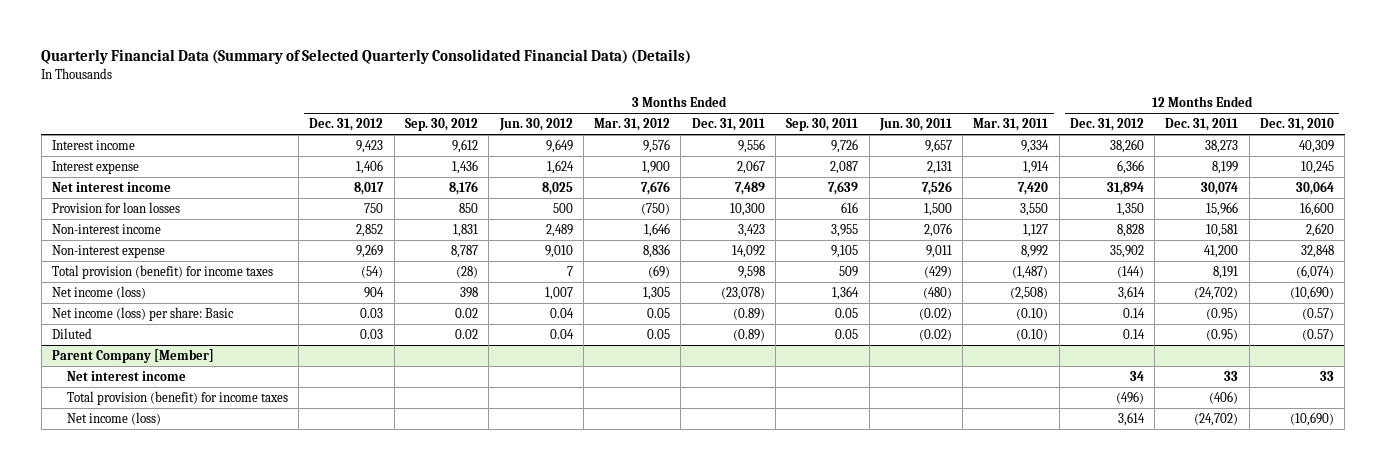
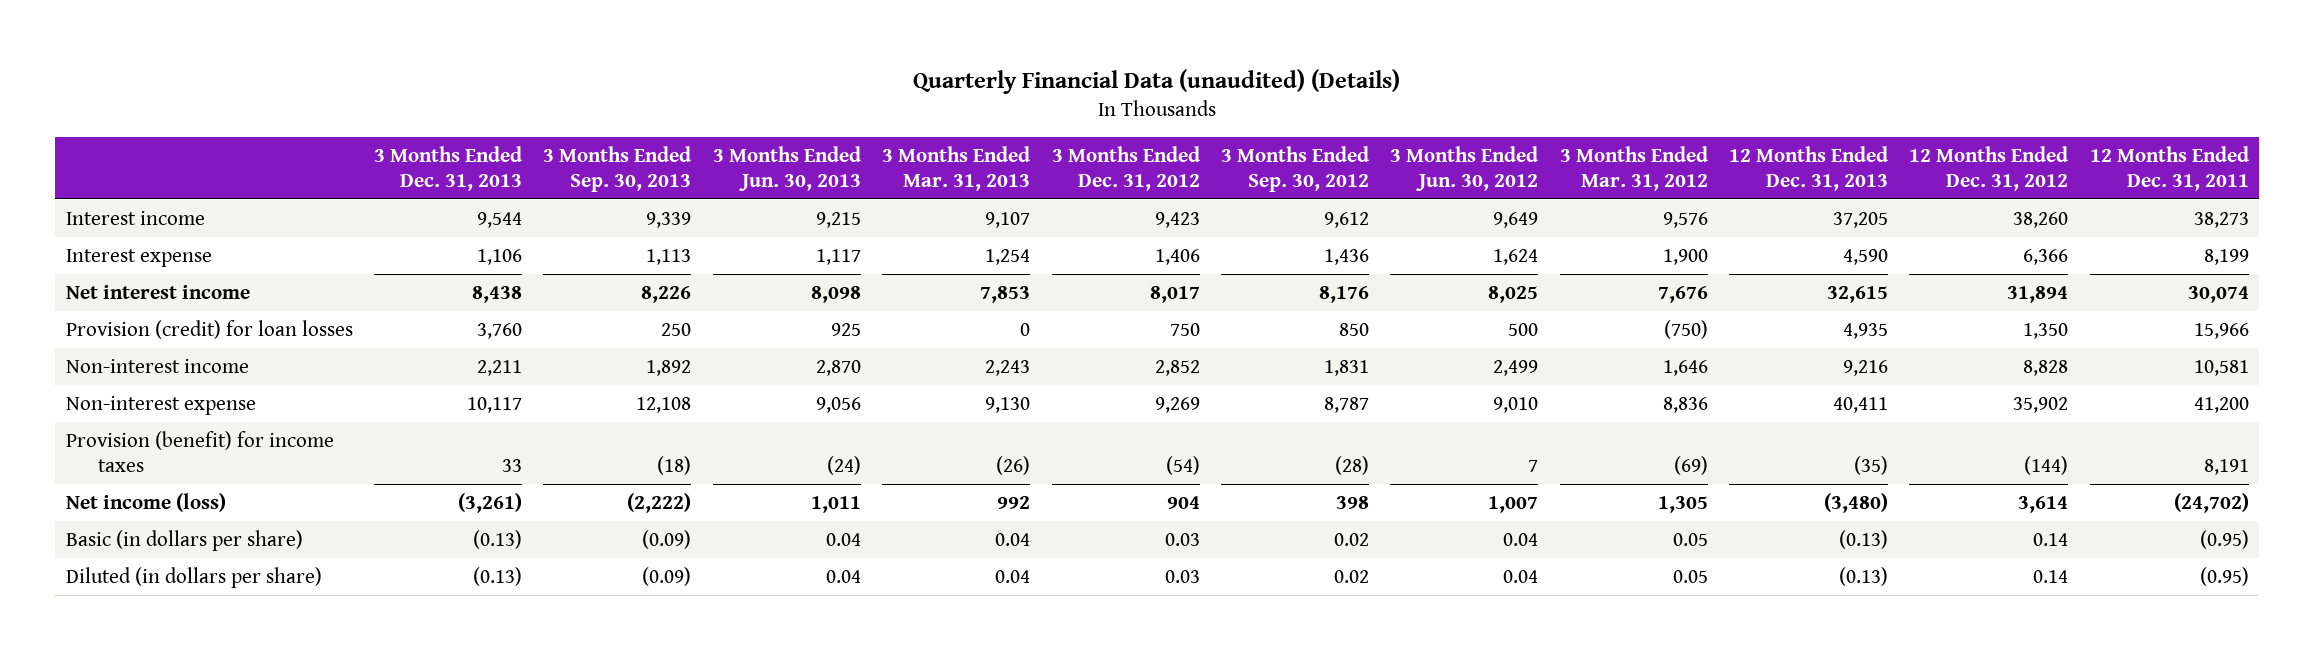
- Quarterly Financial Data (Summary of Selected Quarterly Consolidated Financial Data) (Details)
+ Quarterly Financial Data (unaudited) (Details)
- | 3 Months Ended Dec. 31, 2012 | 3 Months Ended Sep. 30, 2012 | 3 Months Ended Jun. 30, 2012 | 3 Months Ended Mar. 31, 2012 | 3 Months Ended Dec. 31, 2011 | 3 Months Ended Sep. 30, 2011 | 3 Months Ended Jun. 30, 2011 | 3 Months Ended Mar. 31, 2011 | 12 Months Ended Dec. 31, 2012 | 12 Months Ended Dec. 31, 2011 | 12 Months Ended Dec. 31, 2010
+ | 3 Months Ended Dec. 31, 2013 | 3 Months Ended Sep. 30, 2013 | 3 Months Ended Jun. 30, 2013 | 3 Months Ended Mar. 31, 2013 | 3 Months Ended Dec. 31, 2012 | 3 Months Ended Sep. 30, 2012 | 3 Months Ended Jun. 30, 2012 | 3 Months Ended Mar. 31, 2012 | 12 Months Ended Dec. 31, 2013 | 12 Months Ended Dec. 31, 2012 | 12 Months Ended Dec. 31, 2011
- Provision for loan losses | 750 | 850 | 500 | (750) | 10,300 | 616 | 1,500 | 3,550 | 1,350 | 15,966 | 16,600
- Non-interest income | 2,852 | 1,831 | 2,489 | 1,646 | 3,423 | 3,955 | 2,076 | 1,127 | 8,828 | 10,581 | 2,620
+ Provision (credit) for loan losses | 3,760 | 250 | 925 | 0 | 750 | 850 | 500 | (750) | 4,935 | 1,350 | 15,966
+ Non-interest income | 2,211 | 1,892 | 2,870 | 2,243 | 2,852 | 1,831 | 2,499 | 1,646 | 9,216 | 8,828 | 10,581
- Total provision (benefit) for income taxes | (54) | (28) | 7 | (69) | 9,598 | 509 | (429) | (1,487) | (144) | 8,191 | (6,074)
+ Provision (benefit) for income taxes | 33 | (18) | (24) | (26) | (54) | (28) | 7 | (69) | (35) | (144) | 8,191
- Net income (loss) per share: Basic | 0.03 | 0.02 | 0.04 | 0.05 | (0.89) | 0.05 | (0.02) | (0.10) | 0.14 | (0.95) | (0.57)
- Diluted | 0.03 | 0.02 | 0.04 | 0.05 | (0.89) | 0.05 | (0.02) | (0.10) | 0.14 | (0.95) | (0.57)
- Parent Company [Member]
- Net interest income | | | | | | | | | 34 | 33 | 33
- Total provision (benefit) for income taxes | | | | | | | | | (496) | (406) |
- Net income (loss) | | | | | | | | | 3,614 | (24,702) | (10,690)
+ Basic (in dollars per share) | (0.13) | (0.09) | 0.04 | 0.04 | 0.03 | 0.02 | 0.04 | 0.05 | (0.13) | 0.14 | (0.95)
+ Diluted (in dollars per share) | (0.13) | (0.09) | 0.04 | 0.04 | 0.03 | 0.02 | 0.04 | 0.05 | (0.13) | 0.14 | (0.95)

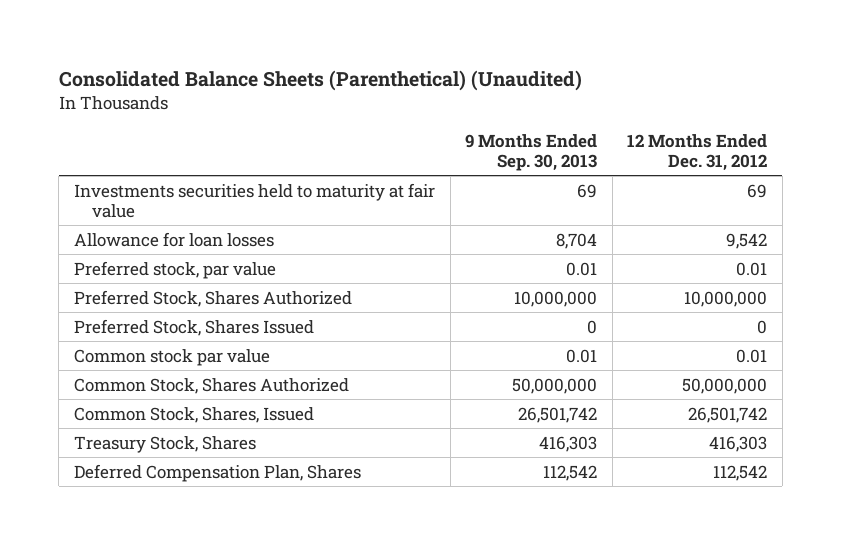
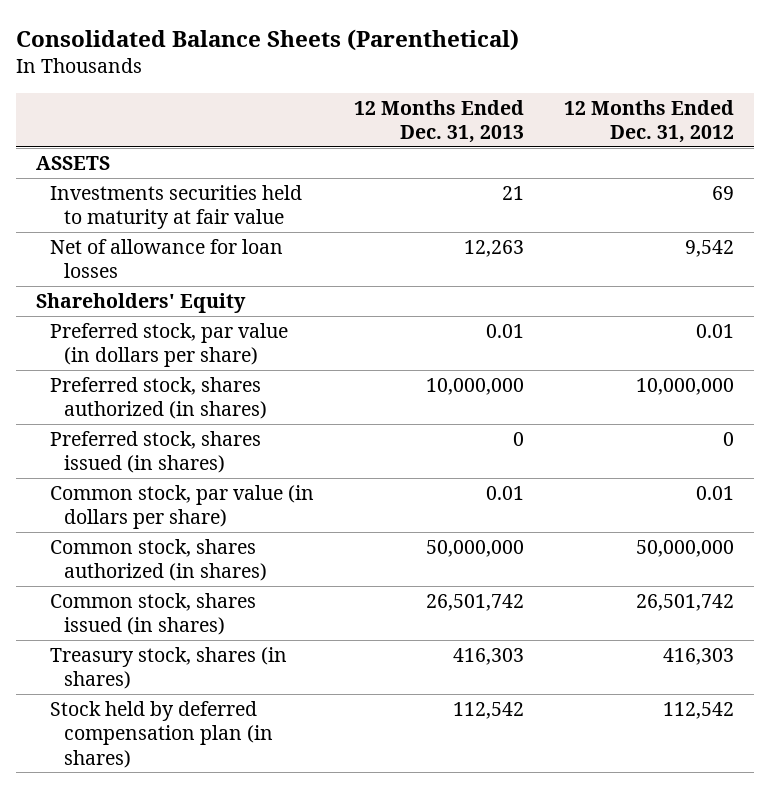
- Consolidated Balance Sheets (Parenthetical) (Unaudited)
+ Consolidated Balance Sheets (Parenthetical)
- | 9 Months Ended Sep. 30, 2013 | 12 Months Ended Dec. 31, 2012
+ | 12 Months Ended Dec. 31, 2013 | 12 Months Ended Dec. 31, 2012
+ ASSETS
- Allowance for loan losses | 8,704 | 9,542
- Preferred stock, par value | 0.01 | 0.01
- Preferred Stock, Shares Authorized | 10,000,000 | 10,000,000
- Preferred Stock, Shares Issued | 0 | 0
- Common stock par value | 0.01 | 0.01
- Common Stock, Shares Authorized | 50,000,000 | 50,000,000
- Common Stock, Shares, Issued | 26,501,742 | 26,501,742
- Treasury Stock, Shares | 416,303 | 416,303
- Deferred Compensation Plan, Shares | 112,542 | 112,542
+ Net of allowance for loan losses | 12,263 | 9,542
+ Shareholders' Equity
+ Preferred stock, par value (in dollars per share) | 0.01 | 0.01
+ Preferred stock, shares authorized (in shares) | 10,000,000 | 10,000,000
+ Preferred stock, shares issued (in shares) | 0 | 0
+ Common stock, par value (in dollars per share) | 0.01 | 0.01
+ Common stock, shares authorized (in shares) | 50,000,000 | 50,000,000
+ Common stock, shares issued (in shares) | 26,501,742 | 26,501,742
+ Treasury stock, shares (in shares) | 416,303 | 416,303
+ Stock held by deferred compensation plan (in shares) | 112,542 | 112,542

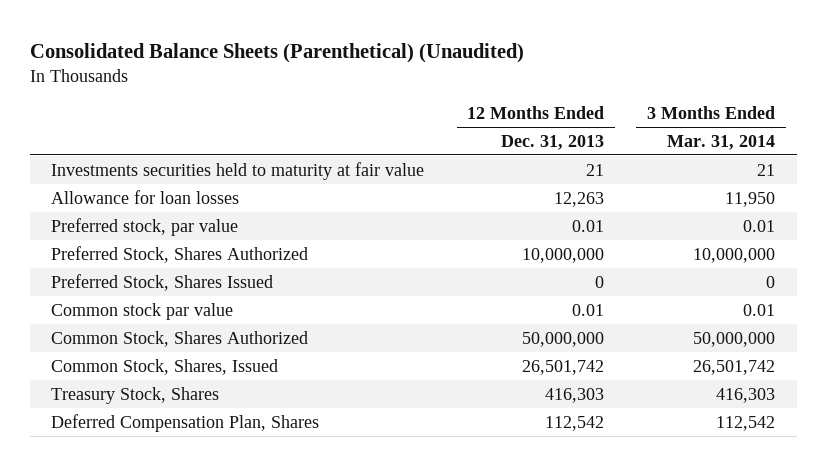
- Consolidated Balance Sheets (Parenthetical)
+ Consolidated Balance Sheets (Parenthetical) (Unaudited)
- | 12 Months Ended Dec. 31, 2013 | 12 Months Ended Dec. 31, 2012
+ | 12 Months Ended Dec. 31, 2013 | 3 Months Ended Mar. 31, 2014
- ASSETS
- Net of allowance for loan losses | 12,263 | 9,542
- Shareholders' Equity
- Preferred stock, par value (in dollars per share) | 0.01 | 0.01
- Preferred stock, shares authorized (in shares) | 10,000,000 | 10,000,000
- Preferred stock, shares issued (in shares) | 0 | 0
- Common stock, par value (in dollars per share) | 0.01 | 0.01
- Common stock, shares authorized (in shares) | 50,000,000 | 50,000,000
- Common stock, shares issued (in shares) | 26,501,742 | 26,501,742
- Treasury stock, shares (in shares) | 416,303 | 416,303
- Stock held by deferred compensation plan (in shares) | 112,542 | 112,542
+ Allowance for loan losses | 12,263 | 11,950
+ Preferred stock, par value | 0.01 | 0.01
+ Preferred Stock, Shares Authorized | 10,000,000 | 10,000,000
+ Preferred Stock, Shares Issued | 0 | 0
+ Common stock par value | 0.01 | 0.01
+ Common Stock, Shares Authorized | 50,000,000 | 50,000,000
+ Common Stock, Shares, Issued | 26,501,742 | 26,501,742
+ Treasury Stock, Shares | 416,303 | 416,303
+ Deferred Compensation Plan, Shares | 112,542 | 112,542

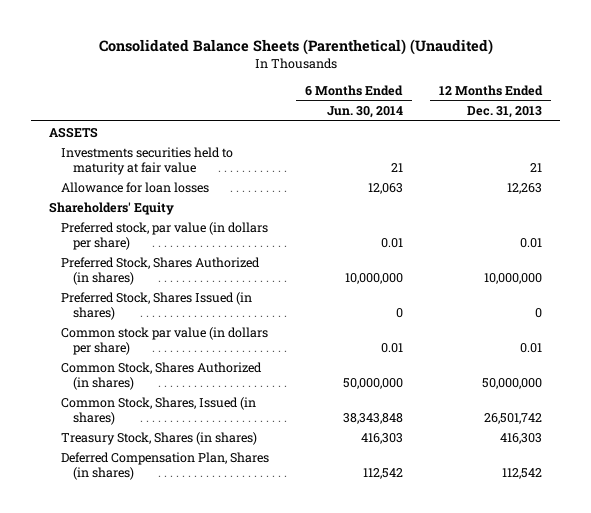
- | 12 Months Ended Dec. 31, 2013 | 3 Months Ended Mar. 31, 2014
+ | 6 Months Ended Jun. 30, 2014 | 12 Months Ended Dec. 31, 2013
+ ASSETS
- Preferred stock, par value | 0.01 | 0.01
- Preferred Stock, Shares Authorized | 10,000,000 | 10,000,000
- Preferred Stock, Shares Issued | 0 | 0
- Common stock par value | 0.01 | 0.01
- Common Stock, Shares Authorized | 50,000,000 | 50,000,000
- Common Stock, Shares, Issued | 26,501,742 | 26,501,742
- Treasury Stock, Shares | 416,303 | 416,303
- Deferred Compensation Plan, Shares | 112,542 | 112,542
+ Shareholders' Equity
+ Preferred stock, par value (in dollars per share) | 0.01 | 0.01
+ Preferred Stock, Shares Authorized (in shares) | 10,000,000 | 10,000,000
+ Preferred Stock, Shares Issued (in shares) | 0 | 0
+ Common stock par value (in dollars per share) | 0.01 | 0.01
+ Common Stock, Shares Authorized (in shares) | 50,000,000 | 50,000,000
+ Common Stock, Shares, Issued (in shares) | 38,343,848 | 26,501,742
+ Treasury Stock, Shares (in shares) | 416,303 | 416,303
+ Deferred Compensation Plan, Shares (in shares) | 112,542 | 112,542

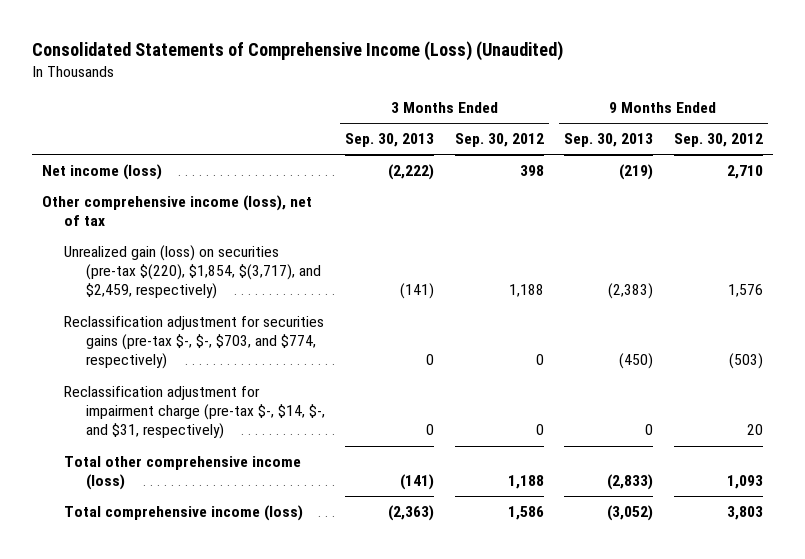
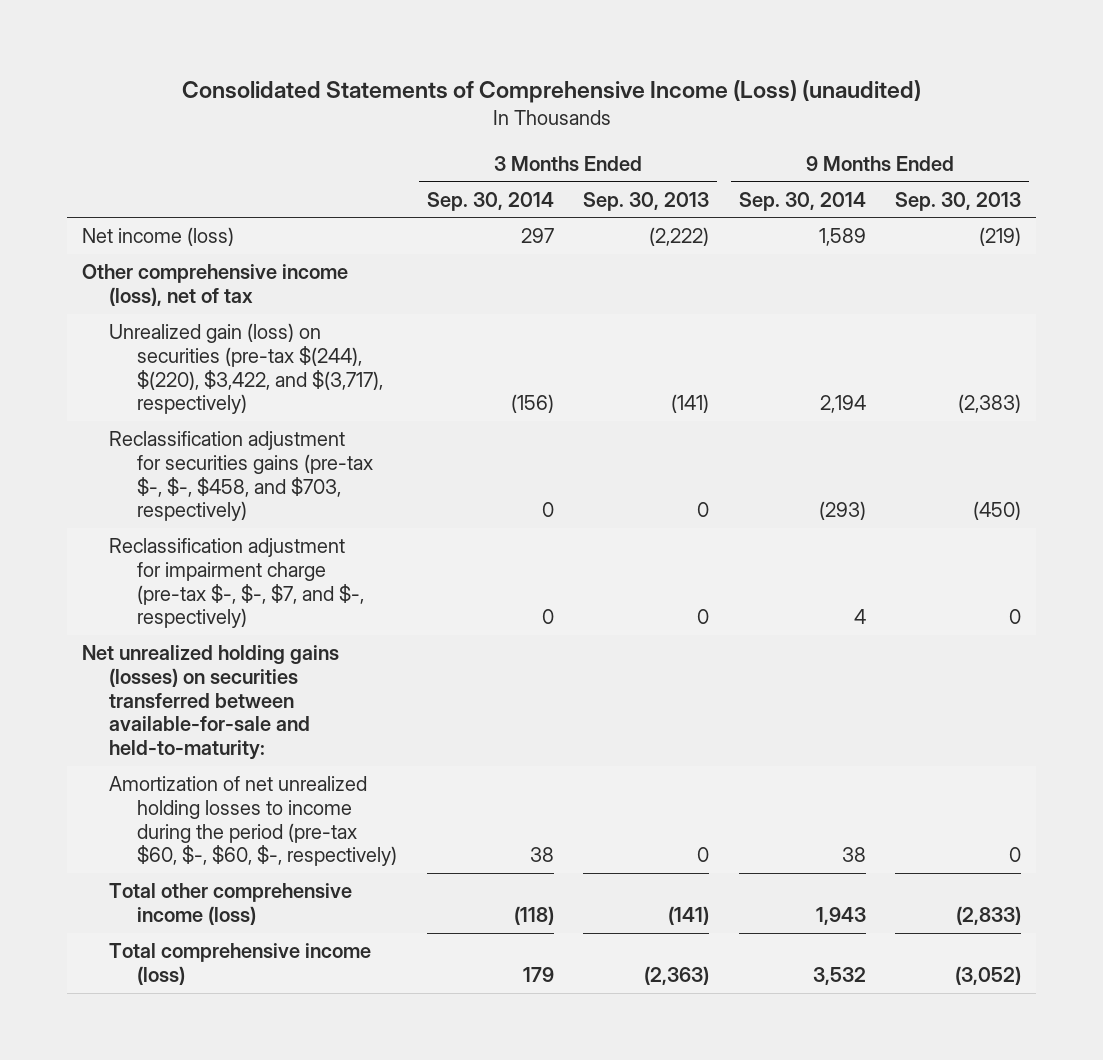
- Consolidated Statements of Comprehensive Income (Loss) (Unaudited)
+ Consolidated Statements of Comprehensive Income (Loss) (unaudited)
- | 3 Months Ended Sep. 30, 2013 | 3 Months Ended Sep. 30, 2012 | 9 Months Ended Sep. 30, 2013 | 9 Months Ended Sep. 30, 2012
+ | 3 Months Ended Sep. 30, 2014 | 3 Months Ended Sep. 30, 2013 | 9 Months Ended Sep. 30, 2014 | 9 Months Ended Sep. 30, 2013
- Unrealized gain (loss) on securities (pre-tax $(220), $1,854, $(3,717), and $2,459, respectively) | (141) | 1,188 | (2,383) | 1,576
- Reclassification adjustment for securities gains (pre-tax $-, $-, $703, and $774, respectively) | 0 | 0 | (450) | (503)
- Reclassification adjustment for impairment charge (pre-tax $-, $14, $-, and $31, respectively) | 0 | 0 | 0 | 20
+ Unrealized gain (loss) on securities (pre-tax $(244), $(220), $3,422, and $(3,717), respectively) | (156) | (141) | 2,194 | (2,383)
+ Reclassification adjustment for securities gains (pre-tax $-, $-, $458, and $703, respectively) | 0 | 0 | (293) | (450)
+ Reclassification adjustment for impairment charge (pre-tax $-, $-, $7, and $-, respectively) | 0 | 0 | 4 | 0
+ Net unrealized holding gains (losses) on securities transferred between available-for-sale and held-to-maturity:
+ Amortization of net unrealized holding losses to income during the period (pre-tax $60, $-, $60, $-, respectively) | 38 | 0 | 38 | 0

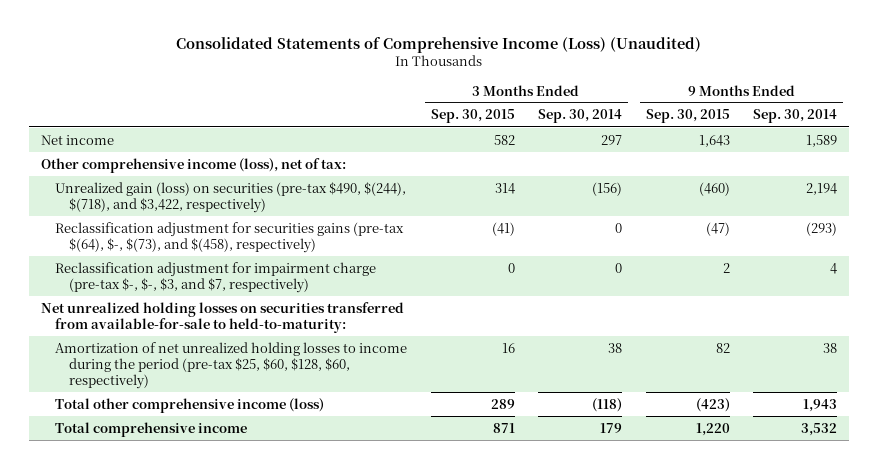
- Consolidated Statements of Comprehensive Income (Loss) (unaudited)
+ Consolidated Statements of Comprehensive Income (Loss) (Unaudited)
- | 3 Months Ended Sep. 30, 2014 | 3 Months Ended Sep. 30, 2013 | 9 Months Ended Sep. 30, 2014 | 9 Months Ended Sep. 30, 2013
+ | 3 Months Ended Sep. 30, 2015 | 3 Months Ended Sep. 30, 2014 | 9 Months Ended Sep. 30, 2015 | 9 Months Ended Sep. 30, 2014
- Net income (loss) | 297 | (2,222) | 1,589 | (219)
- Other comprehensive income (loss), net of tax
- Unrealized gain (loss) on securities (pre-tax $(244), $(220), $3,422, and $(3,717), respectively) | (156) | (141) | 2,194 | (2,383)
- Reclassification adjustment for securities gains (pre-tax $-, $-, $458, and $703, respectively) | 0 | 0 | (293) | (450)
- Reclassification adjustment for impairment charge (pre-tax $-, $-, $7, and $-, respectively) | 0 | 0 | 4 | 0
- Net unrealized holding gains (losses) on securities transferred between available-for-sale and held-to-maturity:
- Amortization of net unrealized holding losses to income during the period (pre-tax $60, $-, $60, $-, respectively) | 38 | 0 | 38 | 0
+ Net income | 582 | 297 | 1,643 | 1,589
+ Other comprehensive income (loss), net of tax:
+ Unrealized gain (loss) on securities (pre-tax $490, $(244), $(718), and $3,422, respectively) | 314 | (156) | (460) | 2,194
+ Reclassification adjustment for securities gains (pre-tax $(64), $-, $(73), and $(458), respectively) | (41) | 0 | (47) | (293)
+ Reclassification adjustment for impairment charge (pre-tax $-, $-, $3, and $7, respectively) | 0 | 0 | 2 | 4
+ Net unrealized holding losses on securities transferred from available-for-sale to held-to-maturity:
+ Amortization of net unrealized holding losses to income during the period (pre-tax $25, $60, $128, $60, respectively) | 16 | 38 | 82 | 38
- Total comprehensive income (loss) | 179 | (2,363) | 3,532 | (3,052)
+ Total comprehensive income | 871 | 179 | 1,220 | 3,532

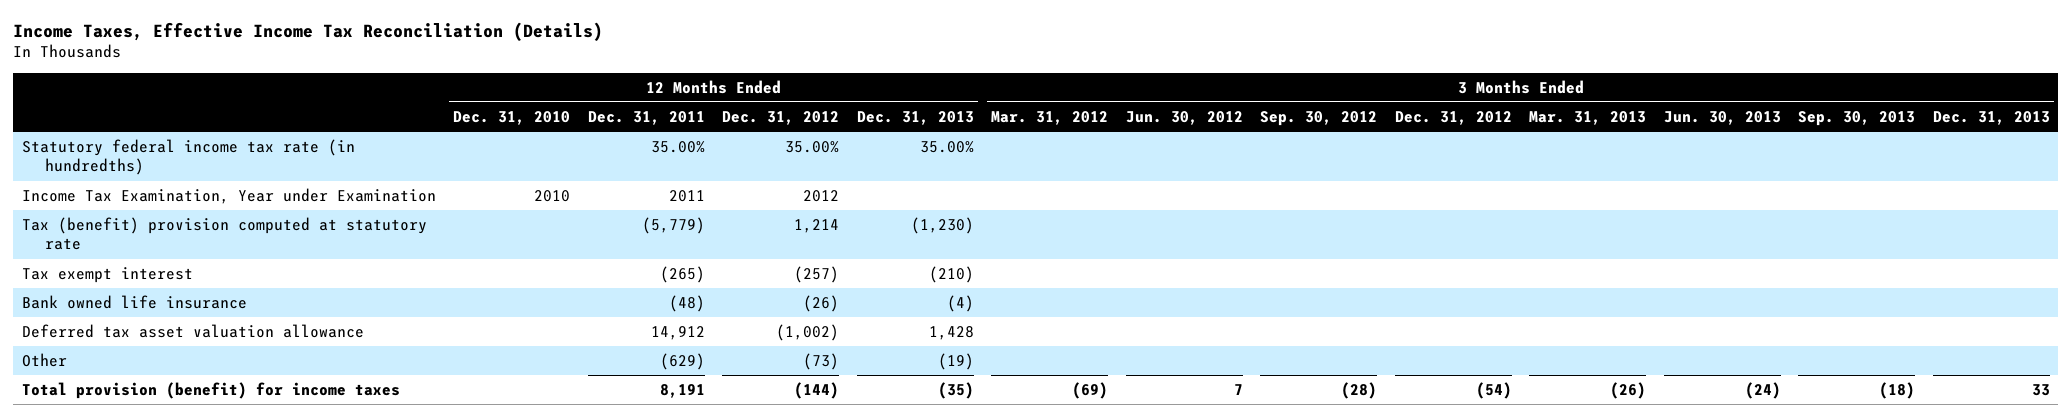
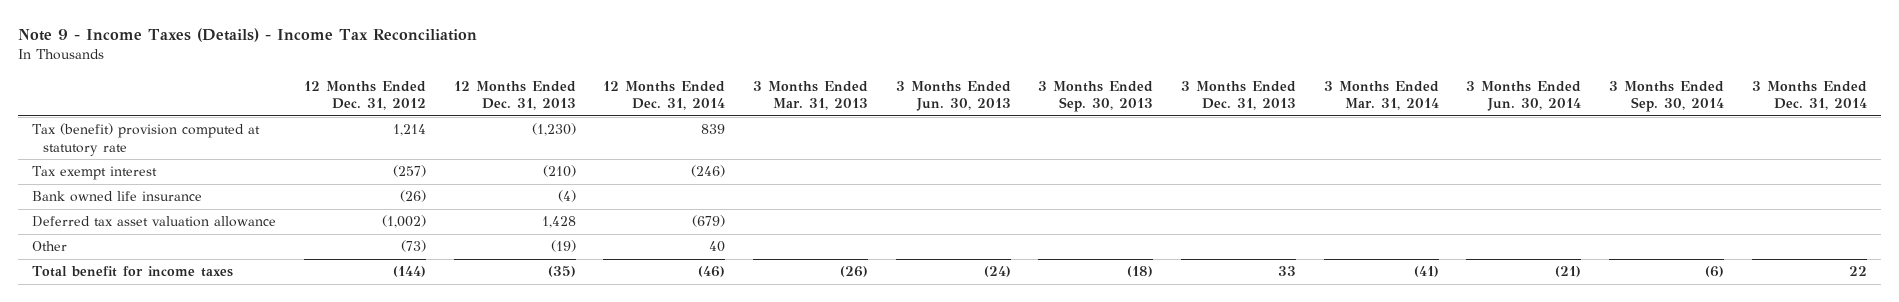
- Income Taxes, Effective Income Tax Reconciliation (Details)
+ Note 9 - Income Taxes (Details) - Income Tax Reconciliation
- | 12 Months Ended Dec. 31, 2010 | 12 Months Ended Dec. 31, 2011 | 12 Months Ended Dec. 31, 2012 | 12 Months Ended Dec. 31, 2013 | 3 Months Ended Mar. 31, 2012 | 3 Months Ended Jun. 30, 2012 | 3 Months Ended Sep. 30, 2012 | 3 Months Ended Dec. 31, 2012 | 3 Months Ended Mar. 31, 2013 | 3 Months Ended Jun. 30, 2013 | 3 Months Ended Sep. 30, 2013 | 3 Months Ended Dec. 31, 2013
+ | 12 Months Ended Dec. 31, 2012 | 12 Months Ended Dec. 31, 2013 | 12 Months Ended Dec. 31, 2014 | 3 Months Ended Mar. 31, 2013 | 3 Months Ended Jun. 30, 2013 | 3 Months Ended Sep. 30, 2013 | 3 Months Ended Dec. 31, 2013 | 3 Months Ended Mar. 31, 2014 | 3 Months Ended Jun. 30, 2014 | 3 Months Ended Sep. 30, 2014 | 3 Months Ended Dec. 31, 2014
- Statutory federal income tax rate (in hundredths) | | 35.00% | 35.00% | 35.00% | | | | | | | |
- Income Tax Examination, Year under Examination | 2010 | 2011 | 2012 | | | | | | | | |
- Total provision (benefit) for income taxes | | 8,191 | (144) | (35) | (69) | 7 | (28) | (54) | (26) | (24) | (18) | 33
+ Total benefit for income taxes | (144) | (35) | (46) | (26) | (24) | (18) | 33 | (41) | (21) | (6) | 22

